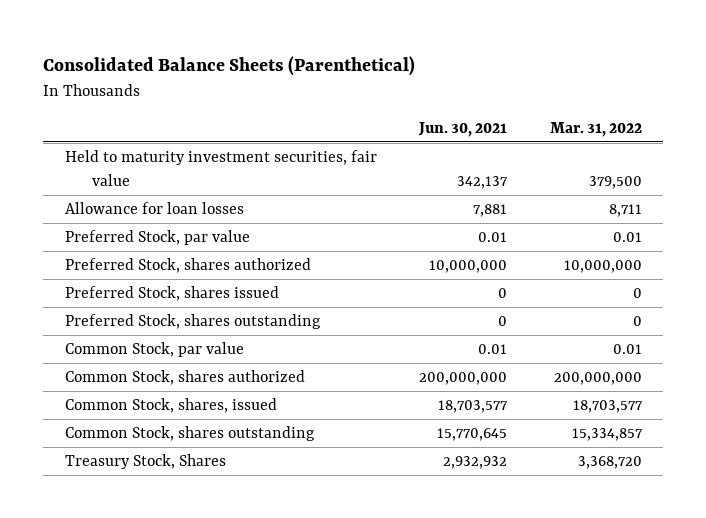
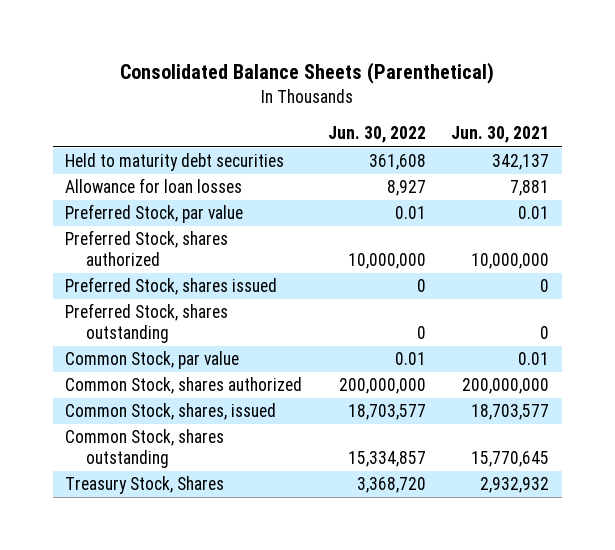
- | Jun. 30, 2021 | Mar. 31, 2022
+ | Jun. 30, 2022 | Jun. 30, 2021
- Held to maturity investment securities, fair value | 342,137 | 379,500
+ Held to maturity debt securities | 361,608 | 342,137

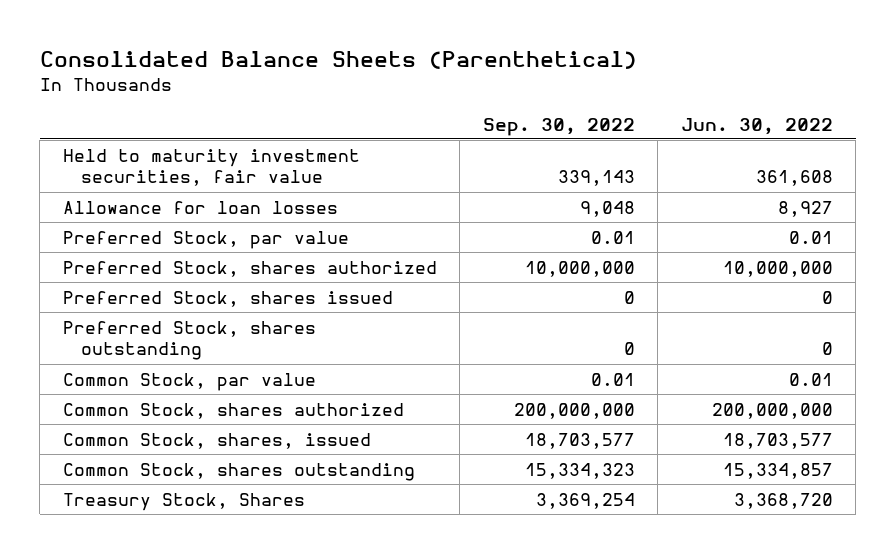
- | Jun. 30, 2022 | Jun. 30, 2021
+ | Sep. 30, 2022 | Jun. 30, 2022
- Held to maturity debt securities | 361,608 | 342,137
+ Held to maturity investment securities, fair value | 339,143 | 361,608

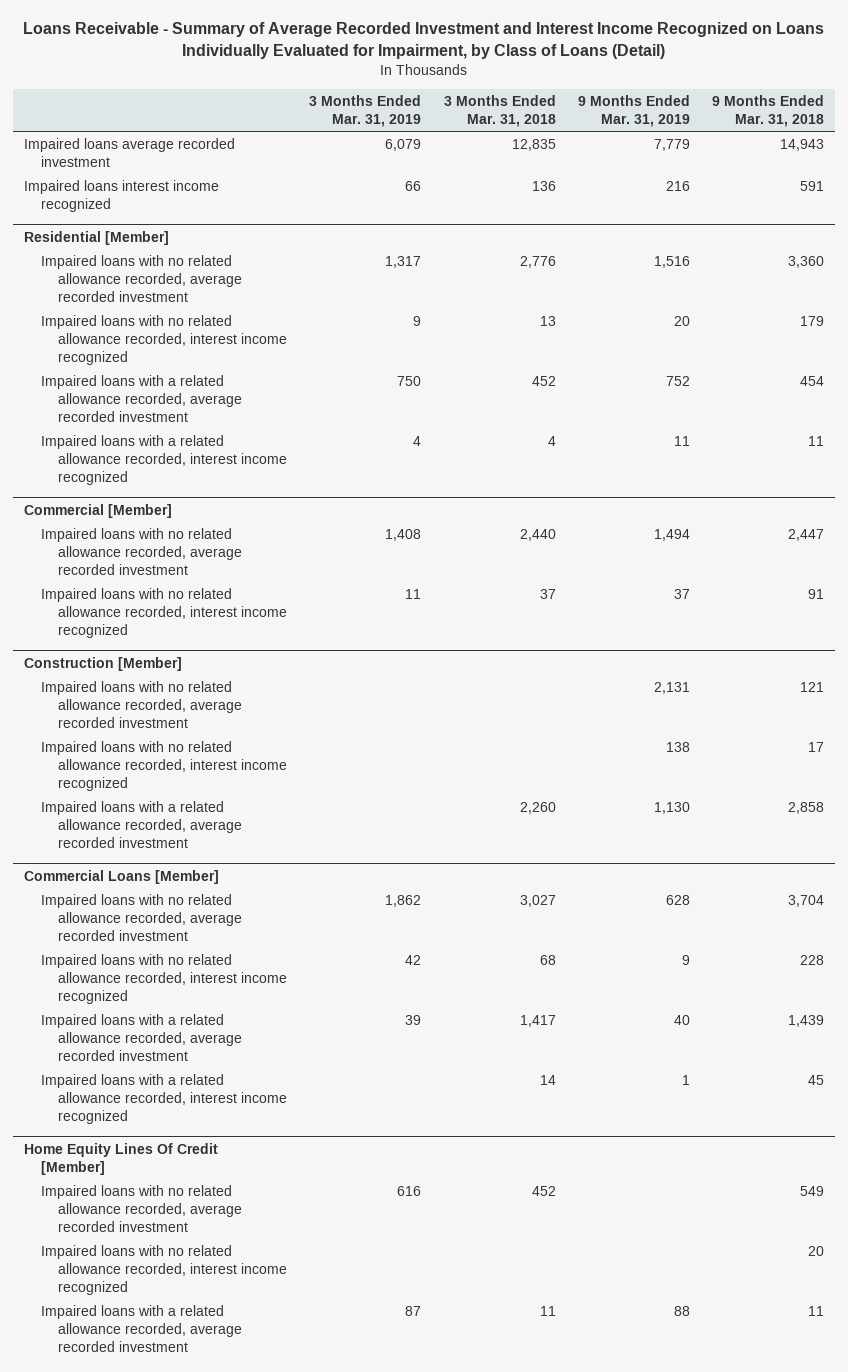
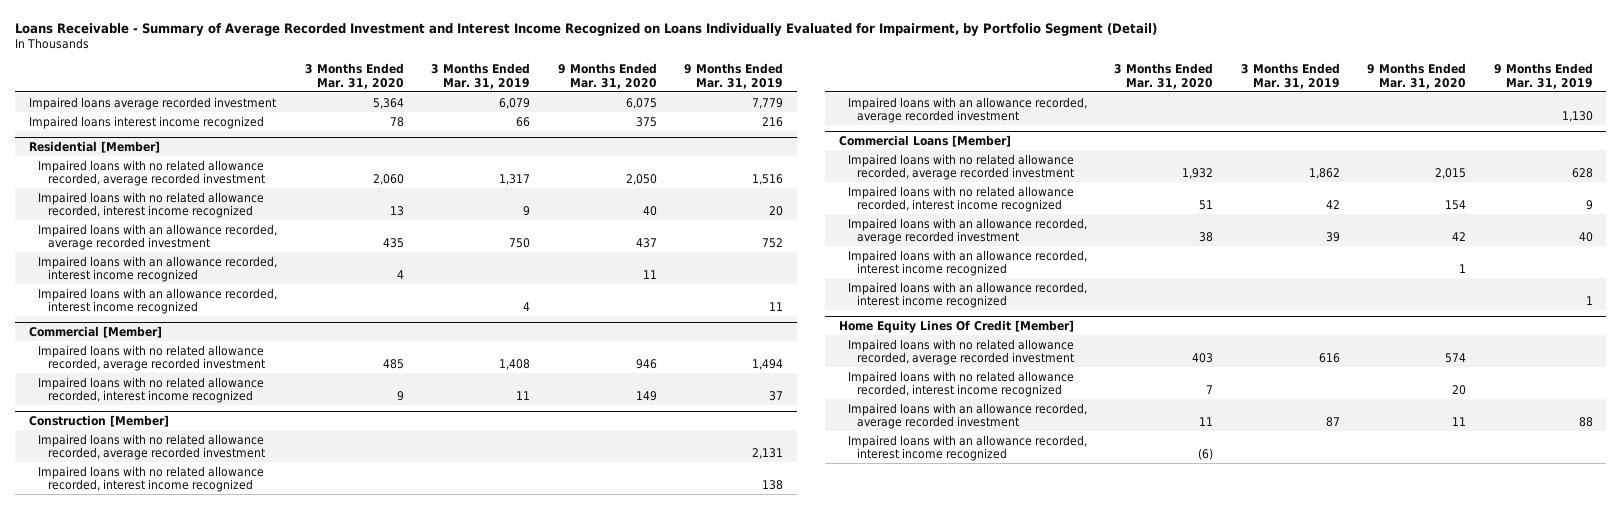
- Loans Receivable - Summary of Average Recorded Investment and Interest Income Recognized on Loans Individually Evaluated for Impairment, by Class of Loans (Detail)
+ Loans Receivable - Summary of Average Recorded Investment and Interest Income Recognized on Loans Individually Evaluated for Impairment, by Portfolio Segment (Detail)
- | 3 Months Ended Mar. 31, 2019 | 3 Months Ended Mar. 31, 2018 | 9 Months Ended Mar. 31, 2019 | 9 Months Ended Mar. 31, 2018
+ | 3 Months Ended Mar. 31, 2020 | 3 Months Ended Mar. 31, 2019 | 9 Months Ended Mar. 31, 2020 | 9 Months Ended Mar. 31, 2019
@ Residential [Member]
- Impaired loans with a related allowance recorded, average recorded investment | 750 | 452 | 752 | 454
- Impaired loans with a related allowance recorded, interest income recognized | 4 | 4 | 11 | 11
+ Impaired loans with an allowance recorded, average recorded investment | 435 | 750 | 437 | 752
+ Impaired loans with an allowance recorded, interest income recognized | 4 | | 11 |
+ Impaired loans with an allowance recorded, interest income recognized | | 4 | | 11
@ Construction [Member]
- Impaired loans with a related allowance recorded, average recorded investment | | 2,260 | 1,130 | 2,858
+ Impaired loans with an allowance recorded, average recorded investment | | | | 1,130
@ Commercial Loans [Member]
- Impaired loans with a related allowance recorded, average recorded investment | 39 | 1,417 | 40 | 1,439
- Impaired loans with a related allowance recorded, interest income recognized | | 14 | 1 | 45
+ Impaired loans with an allowance recorded, average recorded investment | 38 | 39 | 42 | 40
+ Impaired loans with an allowance recorded, interest income recognized | | | 1 |
+ Impaired loans with an allowance recorded, interest income recognized | | | | 1
@ Home Equity Lines Of Credit [Member]
- Impaired loans with a related allowance recorded, average recorded investment | 87 | 11 | 88 | 11
+ Impaired loans with an allowance recorded, average recorded investment | 11 | 87 | 11 | 88
+ Impaired loans with an allowance recorded, interest income recognized | (6) | | |

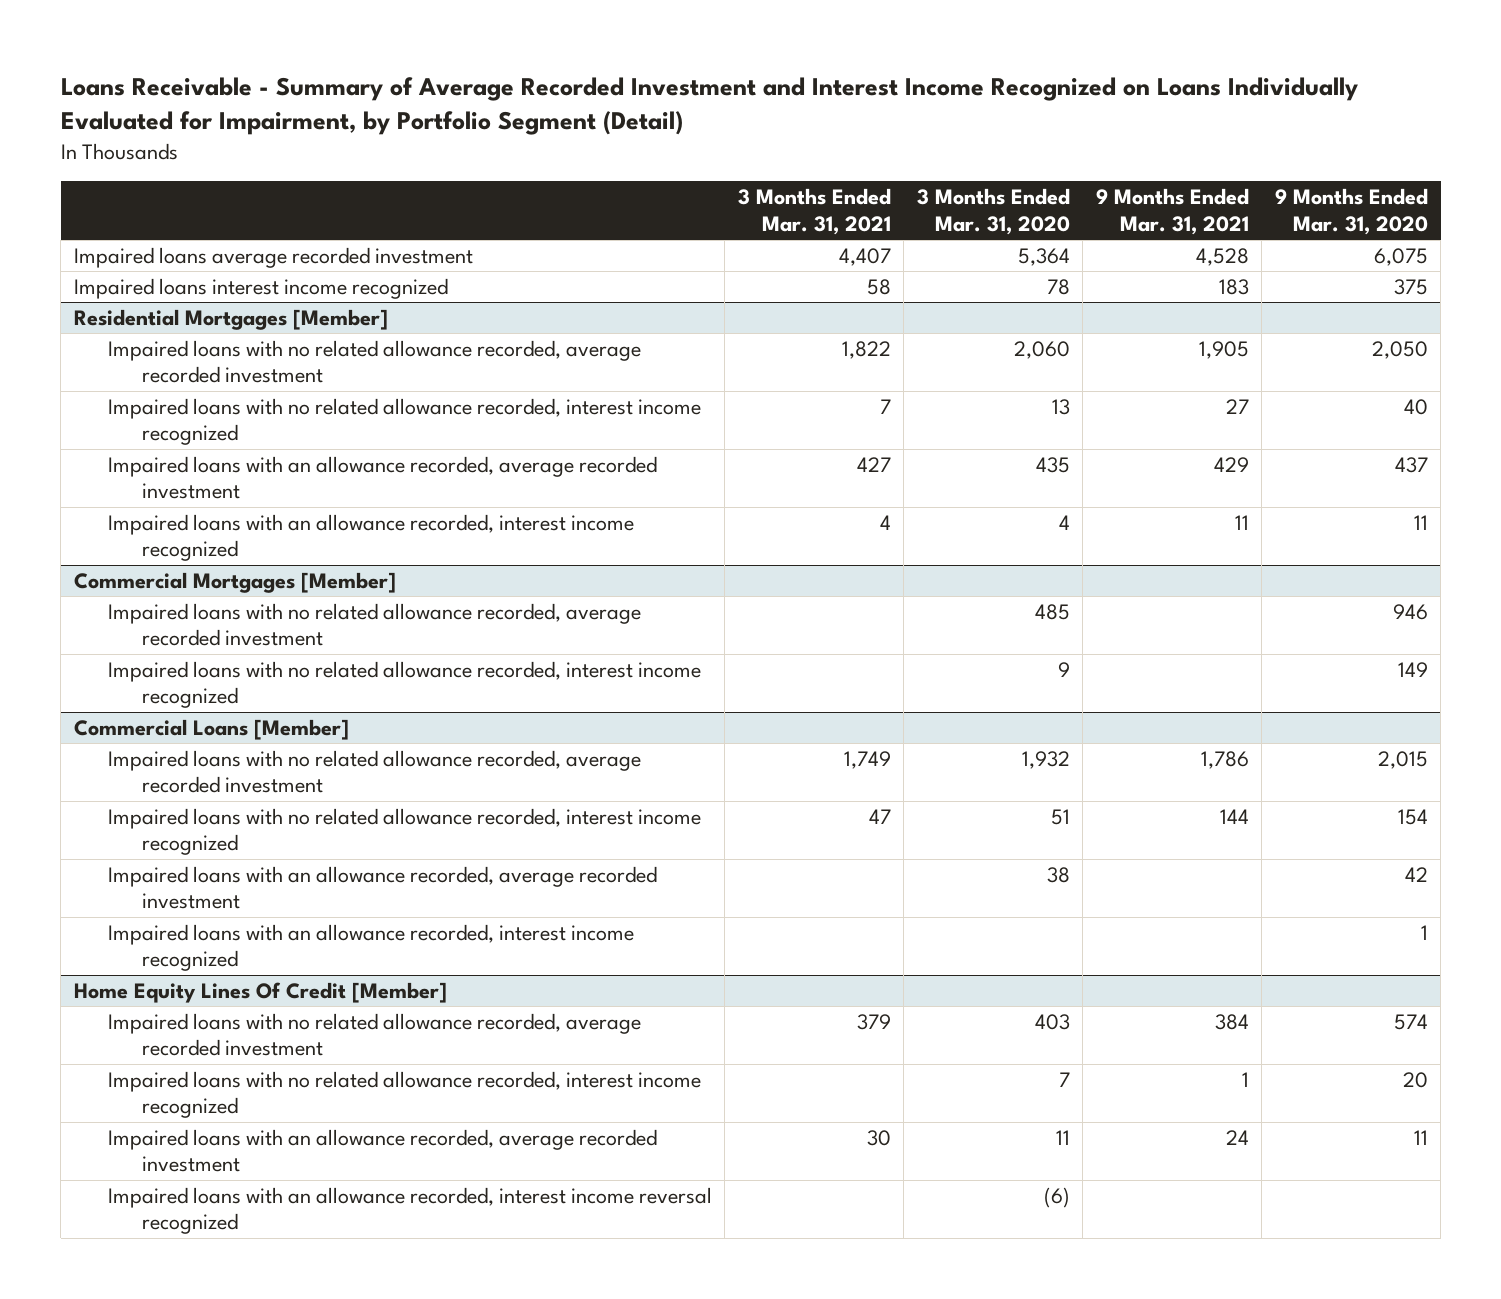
- | 3 Months Ended Mar. 31, 2020 | 3 Months Ended Mar. 31, 2019 | 9 Months Ended Mar. 31, 2020 | 9 Months Ended Mar. 31, 2019
+ | 3 Months Ended Mar. 31, 2021 | 3 Months Ended Mar. 31, 2020 | 9 Months Ended Mar. 31, 2021 | 9 Months Ended Mar. 31, 2020
- Residential [Member]
+ Residential Mortgages [Member]
- Impaired loans with an allowance recorded, interest income recognized | | 4 | | 11
- Commercial [Member]
+ Commercial Mortgages [Member]
- Construction [Member]
- Impaired loans with no related allowance recorded, average recorded investment | | | | 2,131
- Impaired loans with no related allowance recorded, interest income recognized | | | | 138
- Impaired loans with an allowance recorded, average recorded investment | | | | 1,130
@ Commercial Loans [Member]
- Impaired loans with an allowance recorded, interest income recognized | | | | 1
@ Home Equity Lines Of Credit [Member]
- Impaired loans with an allowance recorded, interest income recognized | (6) | | |
+ Impaired loans with an allowance recorded, interest income reversal recognized | | (6) | |

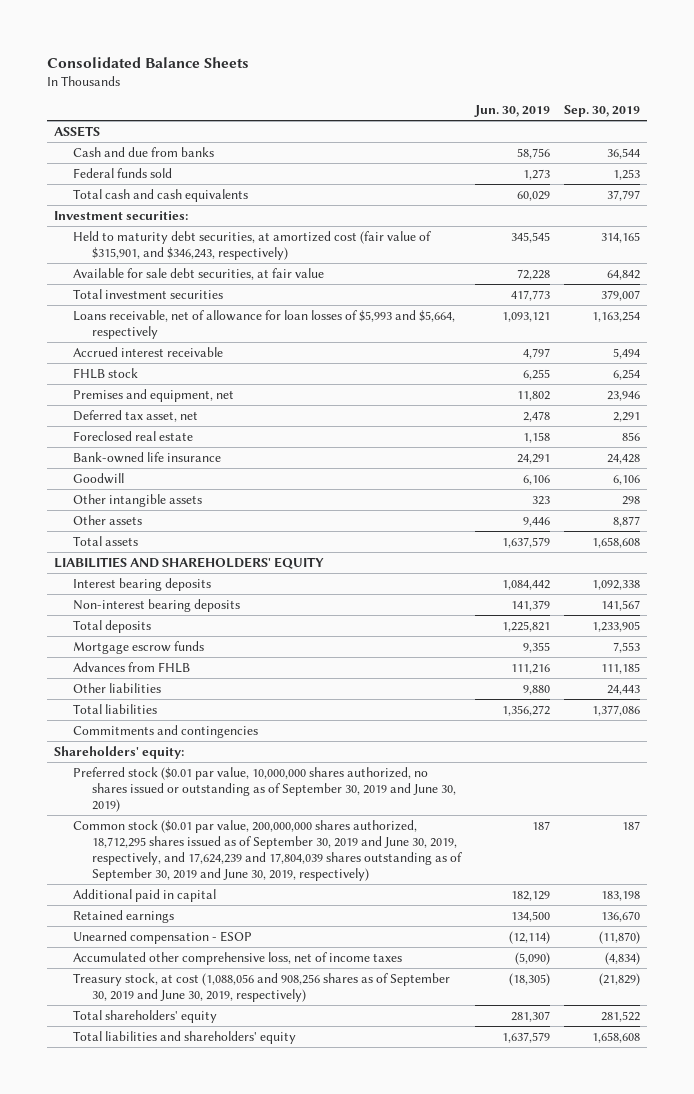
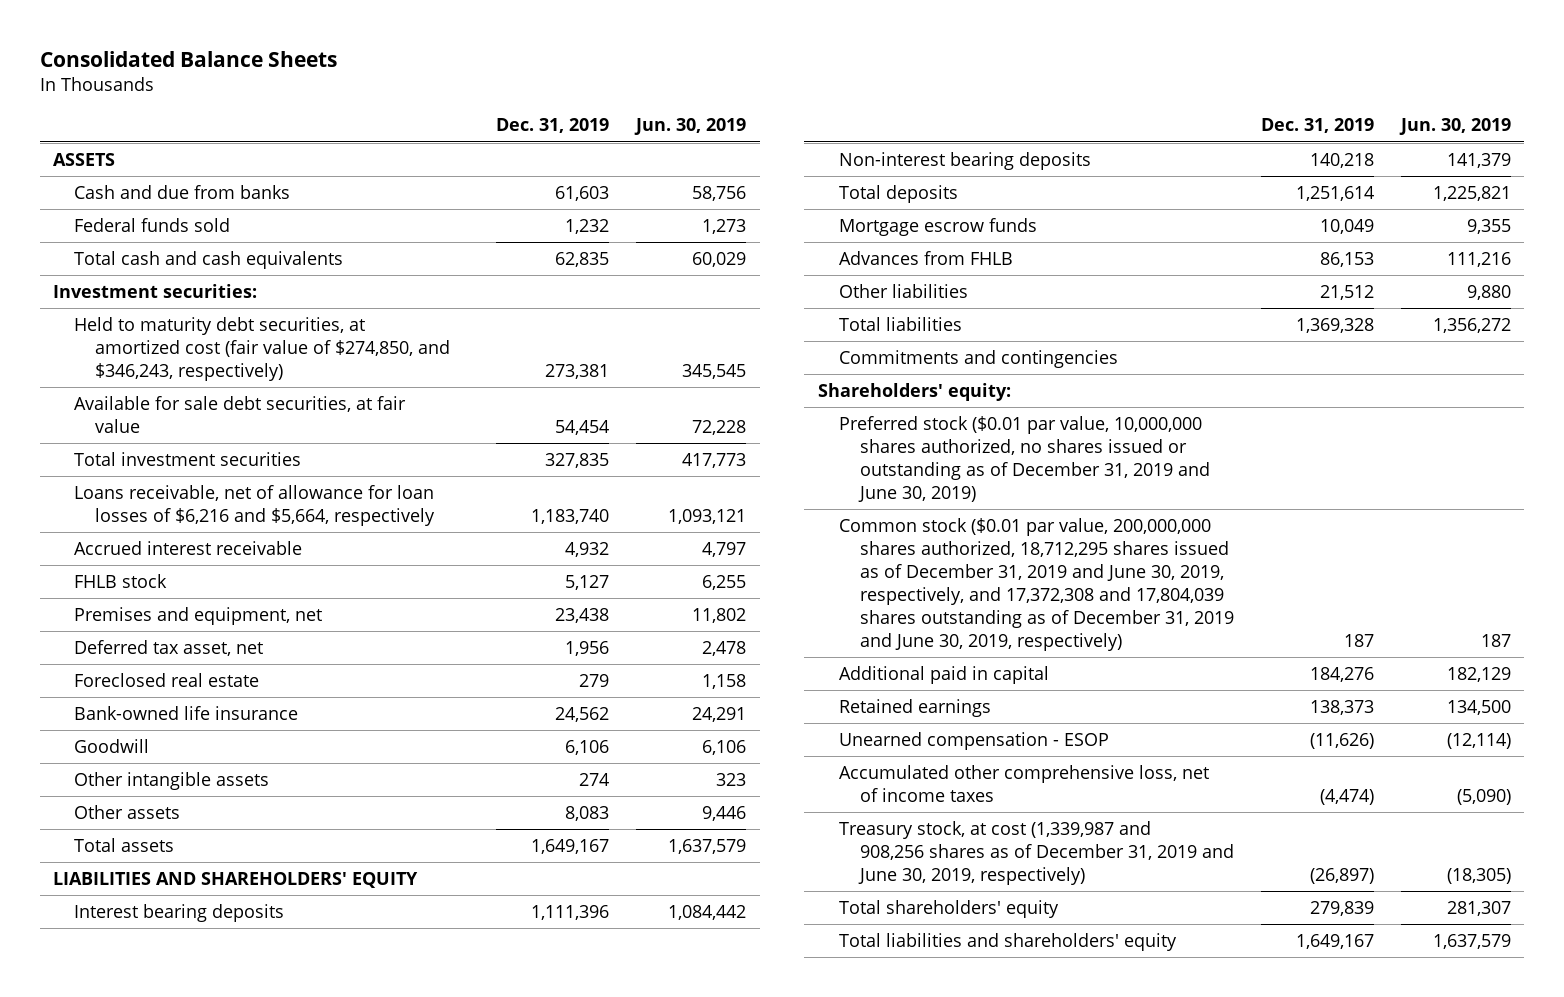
- | Jun. 30, 2019 | Sep. 30, 2019
+ | Dec. 31, 2019 | Jun. 30, 2019
- Held to maturity debt securities, at amortized cost (fair value of $315,901, and $346,243, respectively) | 345,545 | 314,165
+ Held to maturity debt securities, at amortized cost (fair value of $274,850, and $346,243, respectively) | 273,381 | 345,545
- Loans receivable, net of allowance for loan losses of $5,993 and $5,664, respectively | 1,093,121 | 1,163,254
+ Loans receivable, net of allowance for loan losses of $6,216 and $5,664, respectively | 1,183,740 | 1,093,121
- Preferred stock ($0.01 par value, 10,000,000 shares authorized, no shares issued or outstanding as of September 30, 2019 and June 30, 2019)
- Common stock ($0.01 par value, 200,000,000 shares authorized, 18,712,295 shares issued as of September 30, 2019 and June 30, 2019, respectively, and 17,624,239 and 17,804,039 shares outstanding as of September 30, 2019 and June 30, 2019, respectively) | 187 | 187
+ Preferred stock ($0.01 par value, 10,000,000 shares authorized, no shares issued or outstanding as of December 31, 2019 and June 30, 2019)
+ Common stock ($0.01 par value, 200,000,000 shares authorized, 18,712,295 shares issued as of December 31, 2019 and June 30, 2019, respectively, and 17,372,308 and 17,804,039 shares outstanding as of December 31, 2019 and June 30, 2019, respectively) | 187 | 187
- Treasury stock, at cost (1,088,056 and 908,256 shares as of September 30, 2019 and June 30, 2019, respectively) | (18,305) | (21,829)
+ Treasury stock, at cost (1,339,987 and 908,256 shares as of December 31, 2019 and June 30, 2019, respectively) | (26,897) | (18,305)

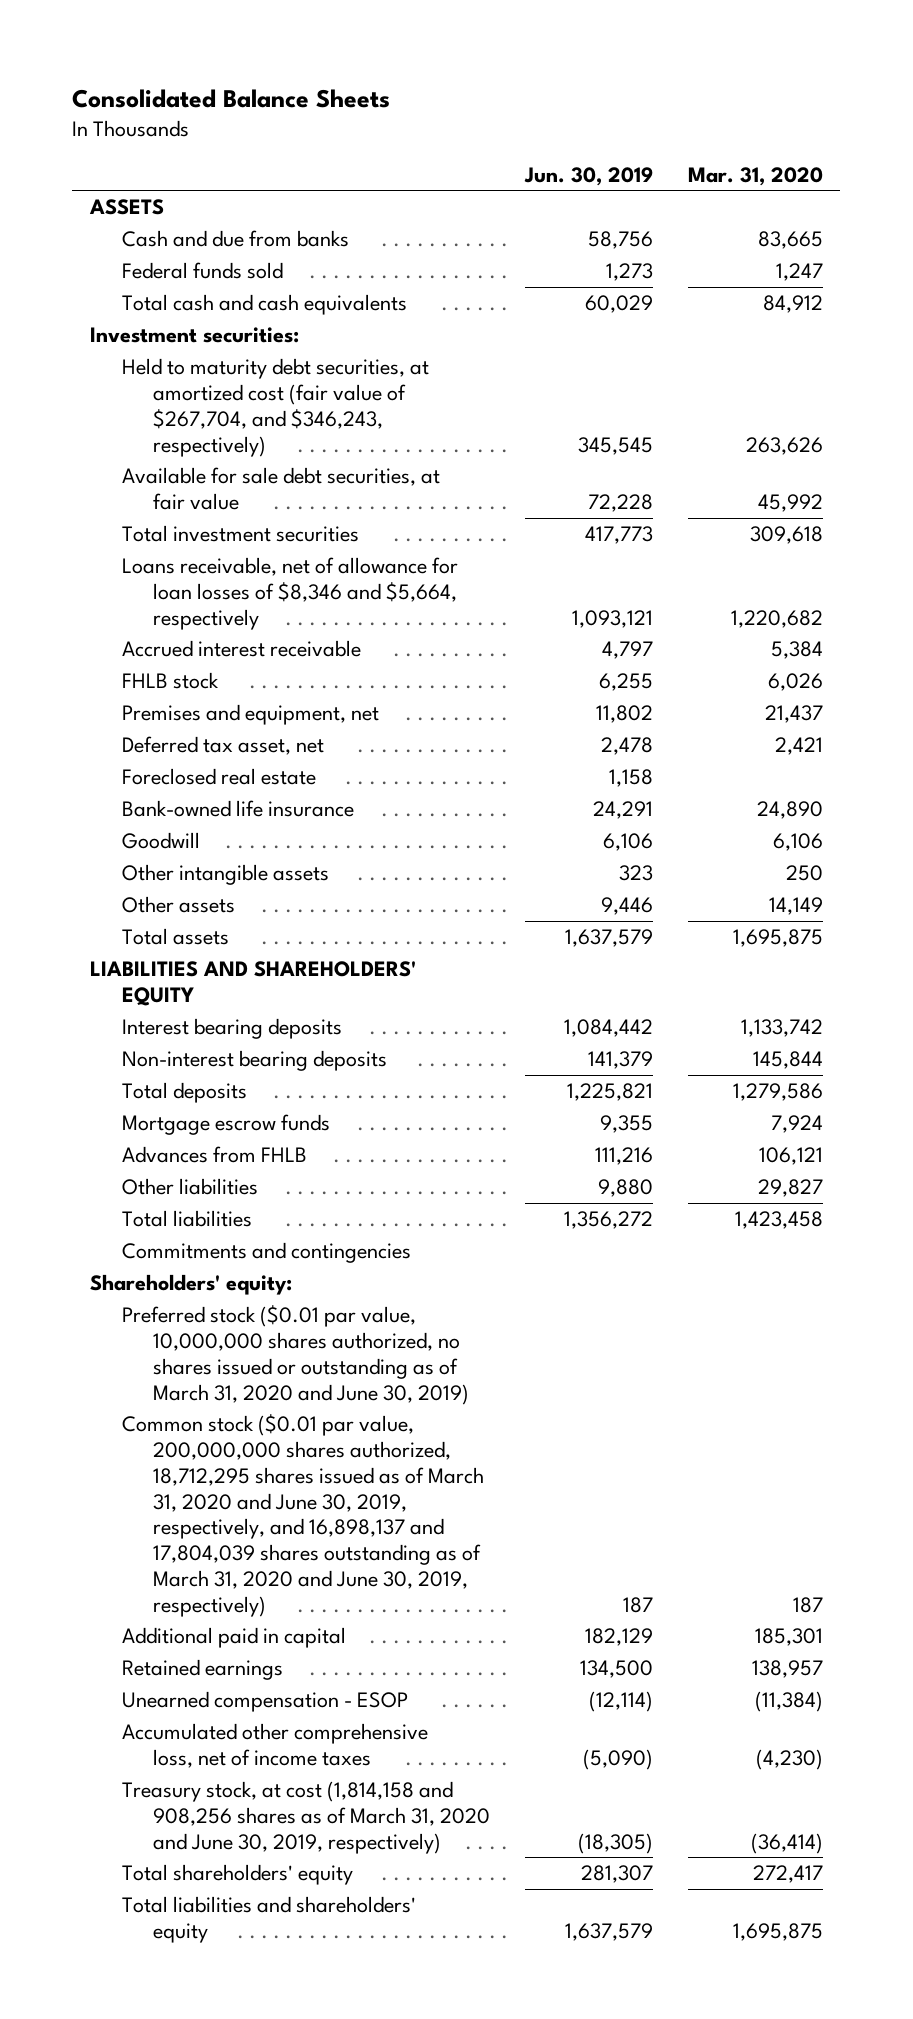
- | Dec. 31, 2019 | Jun. 30, 2019
+ | Jun. 30, 2019 | Mar. 31, 2020
- Held to maturity debt securities, at amortized cost (fair value of $274,850, and $346,243, respectively) | 273,381 | 345,545
+ Held to maturity debt securities, at amortized cost (fair value of $267,704, and $346,243, respectively) | 345,545 | 263,626
- Loans receivable, net of allowance for loan losses of $6,216 and $5,664, respectively | 1,183,740 | 1,093,121
+ Loans receivable, net of allowance for loan losses of $8,346 and $5,664, respectively | 1,093,121 | 1,220,682
- Preferred stock ($0.01 par value, 10,000,000 shares authorized, no shares issued or outstanding as of December 31, 2019 and June 30, 2019)
- Common stock ($0.01 par value, 200,000,000 shares authorized, 18,712,295 shares issued as of December 31, 2019 and June 30, 2019, respectively, and 17,372,308 and 17,804,039 shares outstanding as of December 31, 2019 and June 30, 2019, respectively) | 187 | 187
+ Preferred stock ($0.01 par value, 10,000,000 shares authorized, no shares issued or outstanding as of March 31, 2020 and June 30, 2019)
+ Common stock ($0.01 par value, 200,000,000 shares authorized, 18,712,295 shares issued as of March 31, 2020 and June 30, 2019, respectively, and 16,898,137 and 17,804,039 shares outstanding as of March 31, 2020 and June 30, 2019, respectively) | 187 | 187
- Treasury stock, at cost (1,339,987 and 908,256 shares as of December 31, 2019 and June 30, 2019, respectively) | (26,897) | (18,305)
+ Treasury stock, at cost (1,814,158 and 908,256 shares as of March 31, 2020 and June 30, 2019, respectively) | (18,305) | (36,414)

